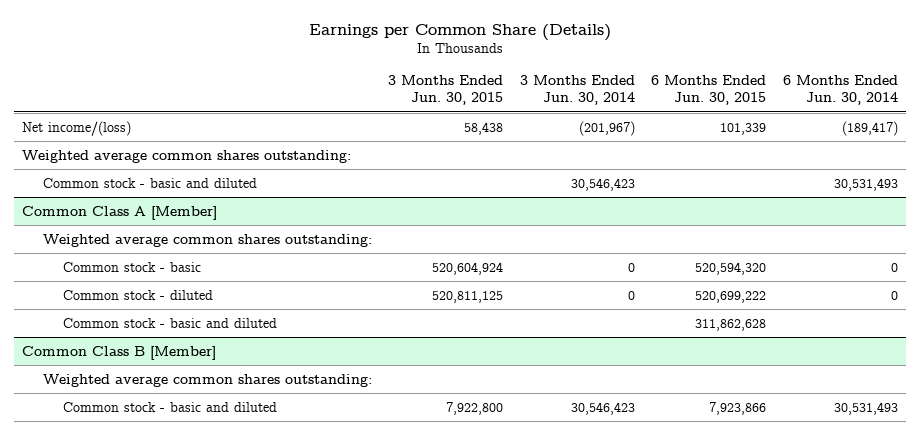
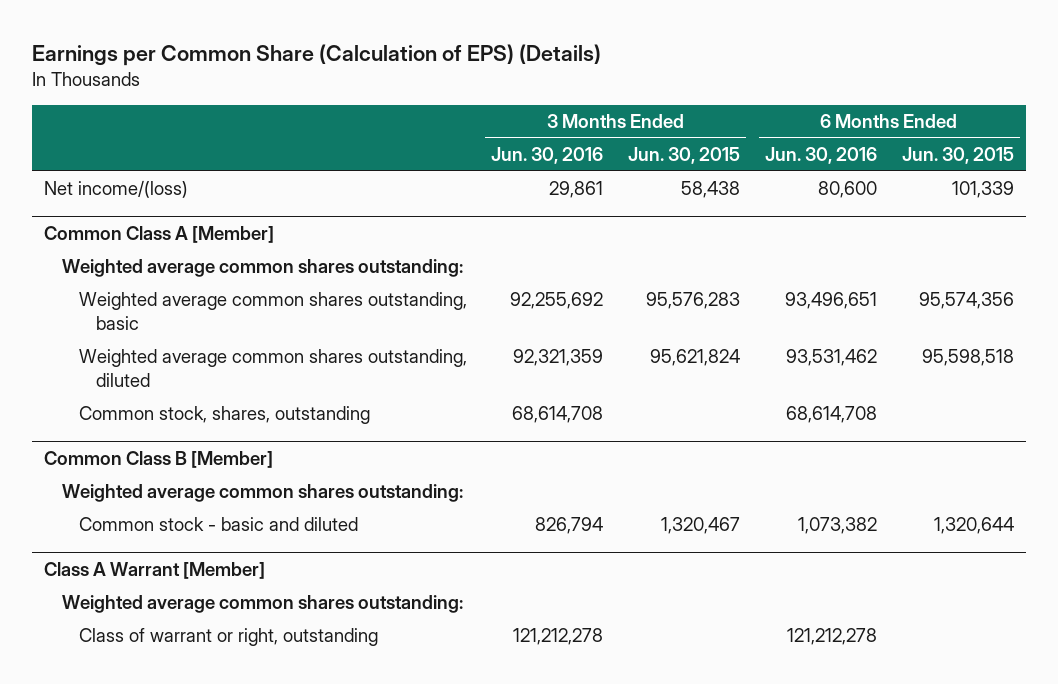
- Earnings per Common Share (Details)
+ Earnings per Common Share (Calculation of EPS) (Details)
- | 3 Months Ended Jun. 30, 2015 | 3 Months Ended Jun. 30, 2014 | 6 Months Ended Jun. 30, 2015 | 6 Months Ended Jun. 30, 2014
+ | 3 Months Ended Jun. 30, 2016 | 3 Months Ended Jun. 30, 2015 | 6 Months Ended Jun. 30, 2016 | 6 Months Ended Jun. 30, 2015
- Weighted average common shares outstanding:
- Common stock - basic and diluted | | 30,546,423 | | 30,531,493
@ Common Class A [Member]
- Common stock - basic | 520,604,924 | 0 | 520,594,320 | 0
- Common stock - diluted | 520,811,125 | 0 | 520,699,222 | 0
- Common stock - basic and diluted | | | 311,862,628 |
+ Weighted average common shares outstanding, basic | 92,255,692 | 95,576,283 | 93,496,651 | 95,574,356
+ Weighted average common shares outstanding, diluted | 92,321,359 | 95,621,824 | 93,531,462 | 95,598,518
+ Common stock, shares, outstanding | 68,614,708 | | 68,614,708 |
@ Common Class B [Member]
- Common stock - basic and diluted | 7,922,800 | 30,546,423 | 7,923,866 | 30,531,493
+ Common stock - basic and diluted | 826,794 | 1,320,467 | 1,073,382 | 1,320,644
+ Class A Warrant [Member]
+ Weighted average common shares outstanding:
+ Class of warrant or right, outstanding | 121,212,278 | | 121,212,278 |

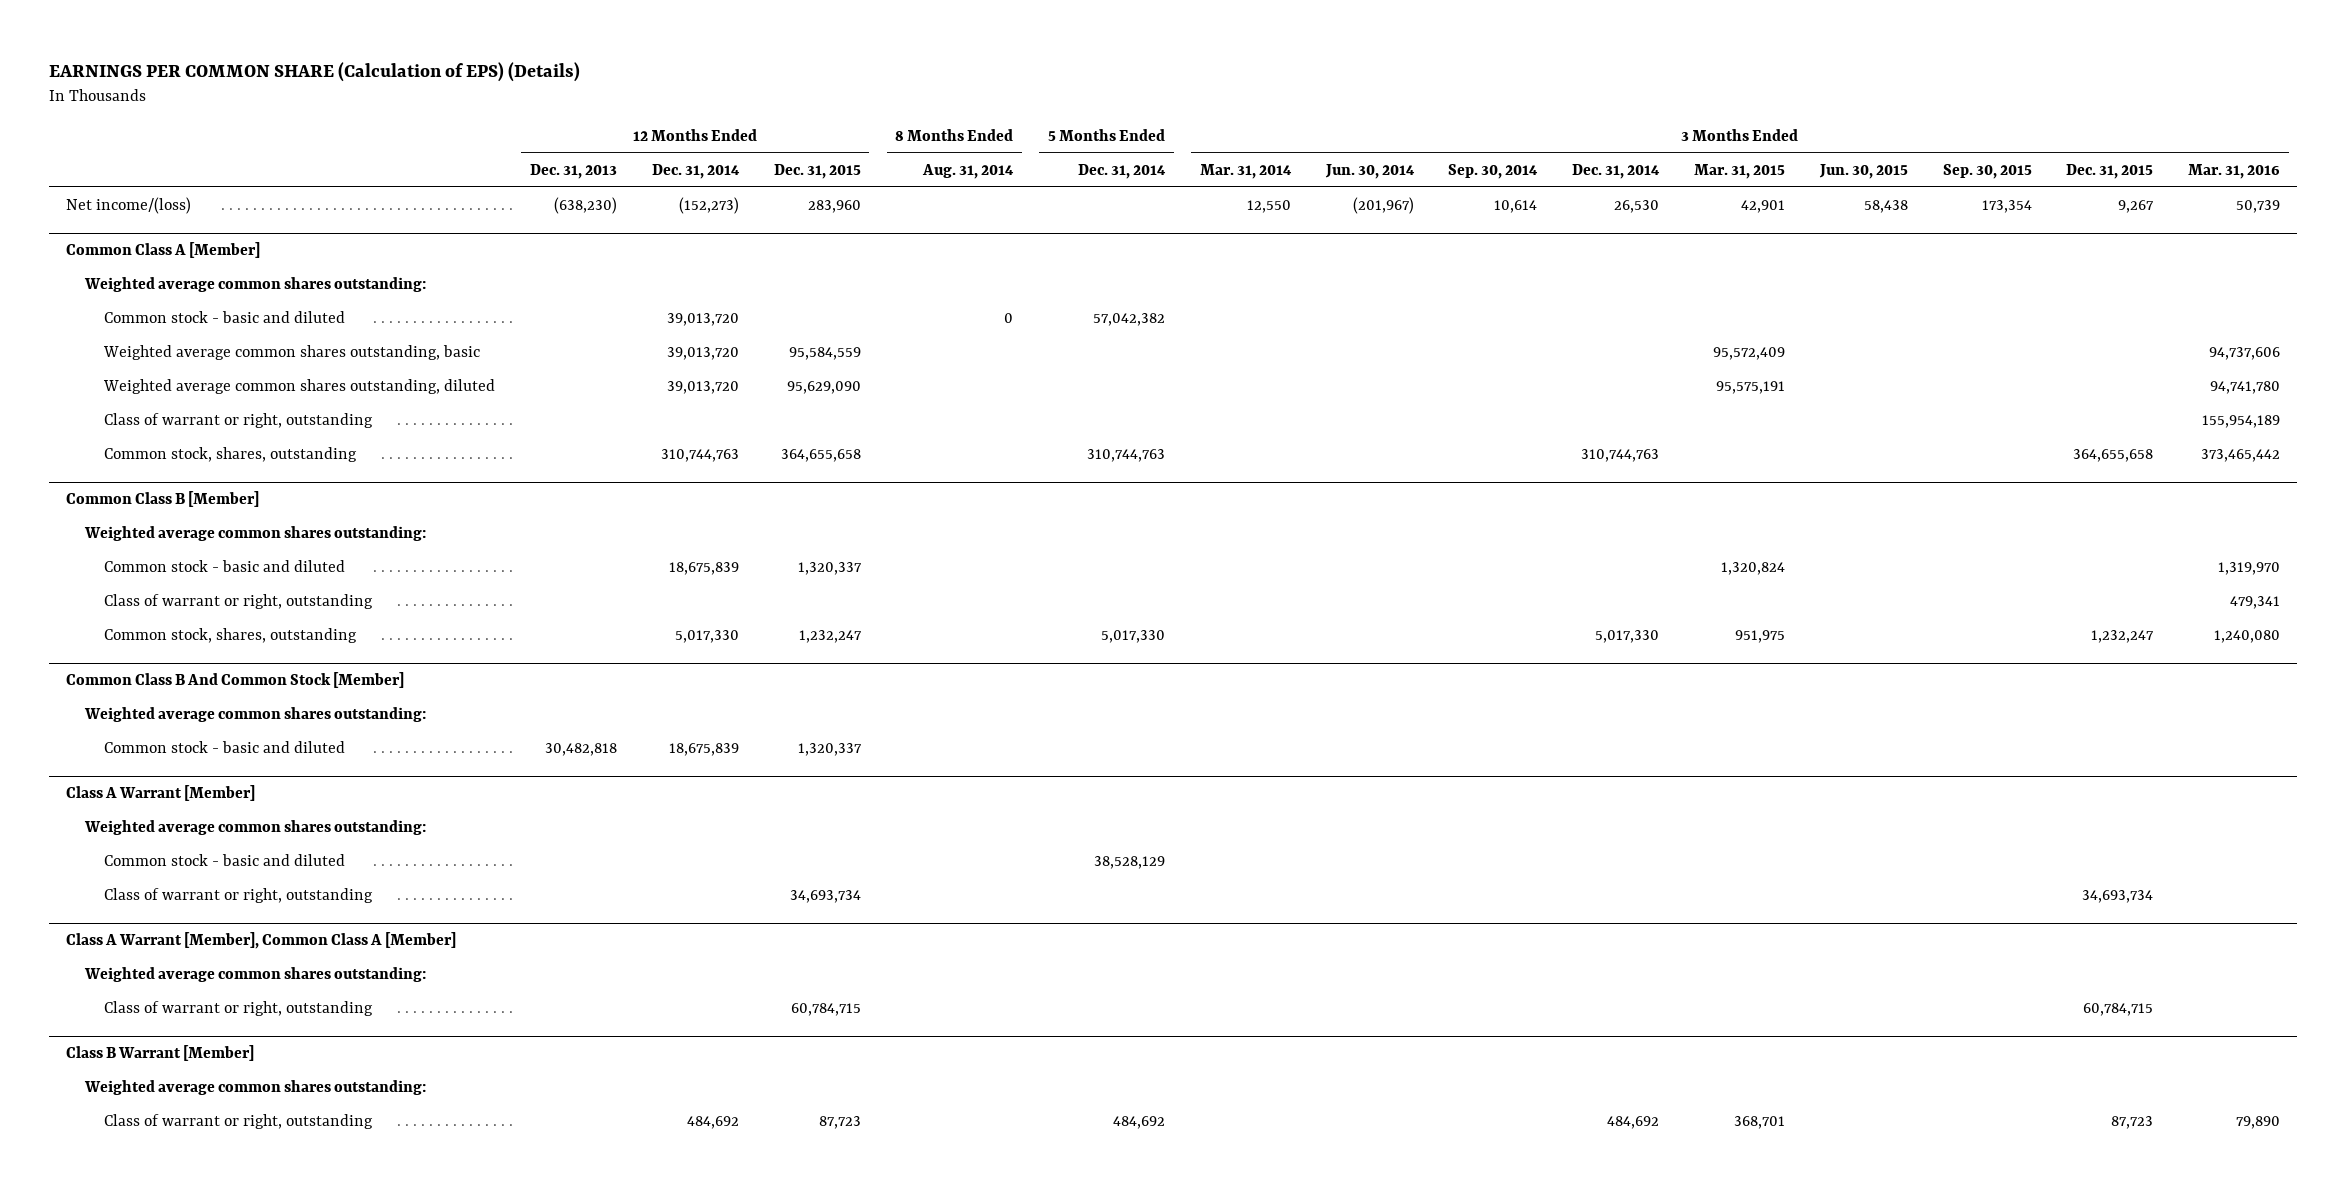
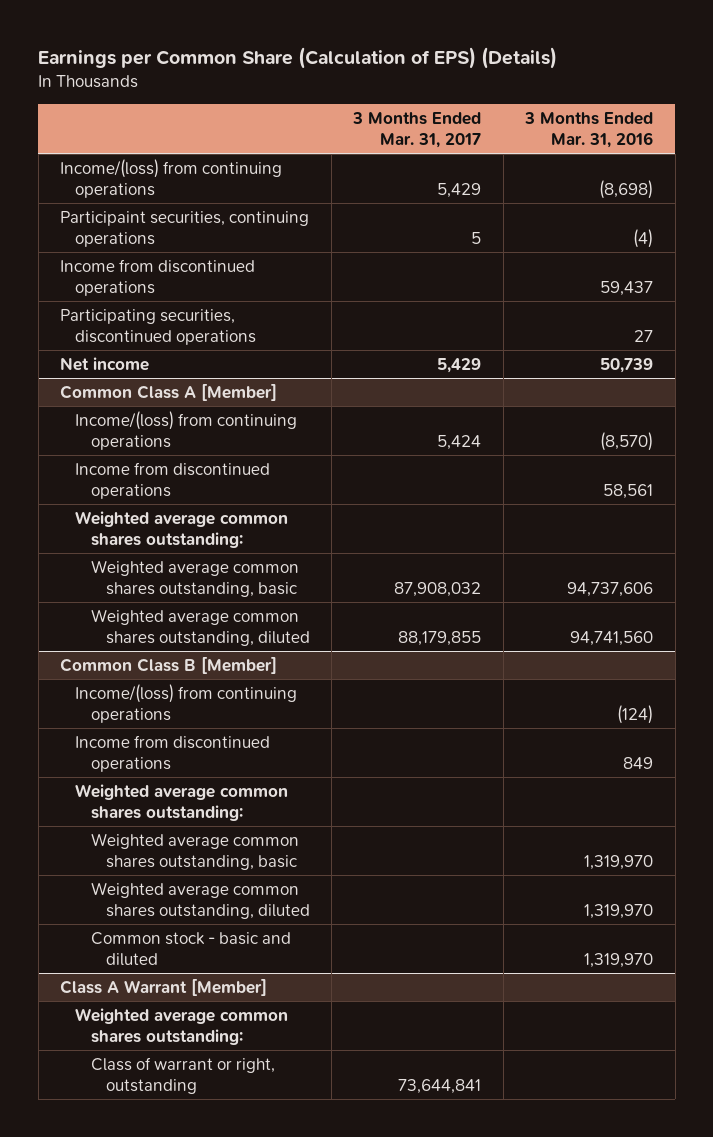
- EARNINGS PER COMMON SHARE (Calculation of EPS) (Details)
+ Earnings per Common Share (Calculation of EPS) (Details)
- | 12 Months Ended Dec. 31, 2013 | 12 Months Ended Dec. 31, 2014 | 12 Months Ended Dec. 31, 2015 | 8 Months Ended Aug. 31, 2014 | 5 Months Ended Dec. 31, 2014 | 3 Months Ended Mar. 31, 2014 | 3 Months Ended Jun. 30, 2014 | 3 Months Ended Sep. 30, 2014 | 3 Months Ended Dec. 31, 2014 | 3 Months Ended Mar. 31, 2015 | 3 Months Ended Jun. 30, 2015 | 3 Months Ended Sep. 30, 2015 | 3 Months Ended Dec. 31, 2015 | 3 Months Ended Mar. 31, 2016
+ | 3 Months Ended Mar. 31, 2017 | 3 Months Ended Mar. 31, 2016
- Net income/(loss) | (638,230) | (152,273) | 283,960 | | | 12,550 | (201,967) | 10,614 | 26,530 | 42,901 | 58,438 | 173,354 | 9,267 | 50,739
+ Income/(loss) from continuing operations | 5,429 | (8,698)
+ Participaint securities, continuing operations | 5 | (4)
+ Income from discontinued operations | | 59,437
+ Participating securities, discontinued operations | | 27
+ Net income | 5,429 | 50,739
@ Common Class A [Member]
+ Income/(loss) from continuing operations | 5,424 | (8,570)
+ Income from discontinued operations | | 58,561
- Common stock - basic and diluted | | 39,013,720 | | 0 | 57,042,382 | | | | | | | | |
- Weighted average common shares outstanding, diluted | | 39,013,720 | 95,629,090 | | | | | | | 95,575,191 | | | | 94,741,780
- Class of warrant or right, outstanding | | | | | | | | | | | | | | 155,954,189
- Common stock, shares, outstanding | | 310,744,763 | 364,655,658 | | 310,744,763 | | | | 310,744,763 | | | | 364,655,658 | 373,465,442
+ Weighted average common shares outstanding, diluted | 88,179,855 | 94,741,560
@ Common Class B [Member]
+ Income/(loss) from continuing operations | | (124)
+ Income from discontinued operations | | 849
+ Weighted average common shares outstanding, basic | | 1,319,970
+ Weighted average common shares outstanding, diluted | | 1,319,970
- Class of warrant or right, outstanding | | | | | | | | | | | | | | 479,341
- Common stock, shares, outstanding | | 5,017,330 | 1,232,247 | | 5,017,330 | | | | 5,017,330 | 951,975 | | | 1,232,247 | 1,240,080
- Common Class B And Common Stock [Member]
- Weighted average common shares outstanding:
- Common stock - basic and diluted | 30,482,818 | 18,675,839 | 1,320,337 | | | | | | | | | | |
@ Class A Warrant [Member]
- Common stock - basic and diluted | | | | | 38,528,129 | | | | | | | | |
- Class A Warrant [Member], Common Class A [Member]
- Weighted average common shares outstanding:
- Class of warrant or right, outstanding | | | 60,784,715 | | | | | | | | | | 60,784,715 |
- Class B Warrant [Member]
- Weighted average common shares outstanding:
- Class of warrant or right, outstanding | | 484,692 | 87,723 | | 484,692 | | | | 484,692 | 368,701 | | | 87,723 | 79,890

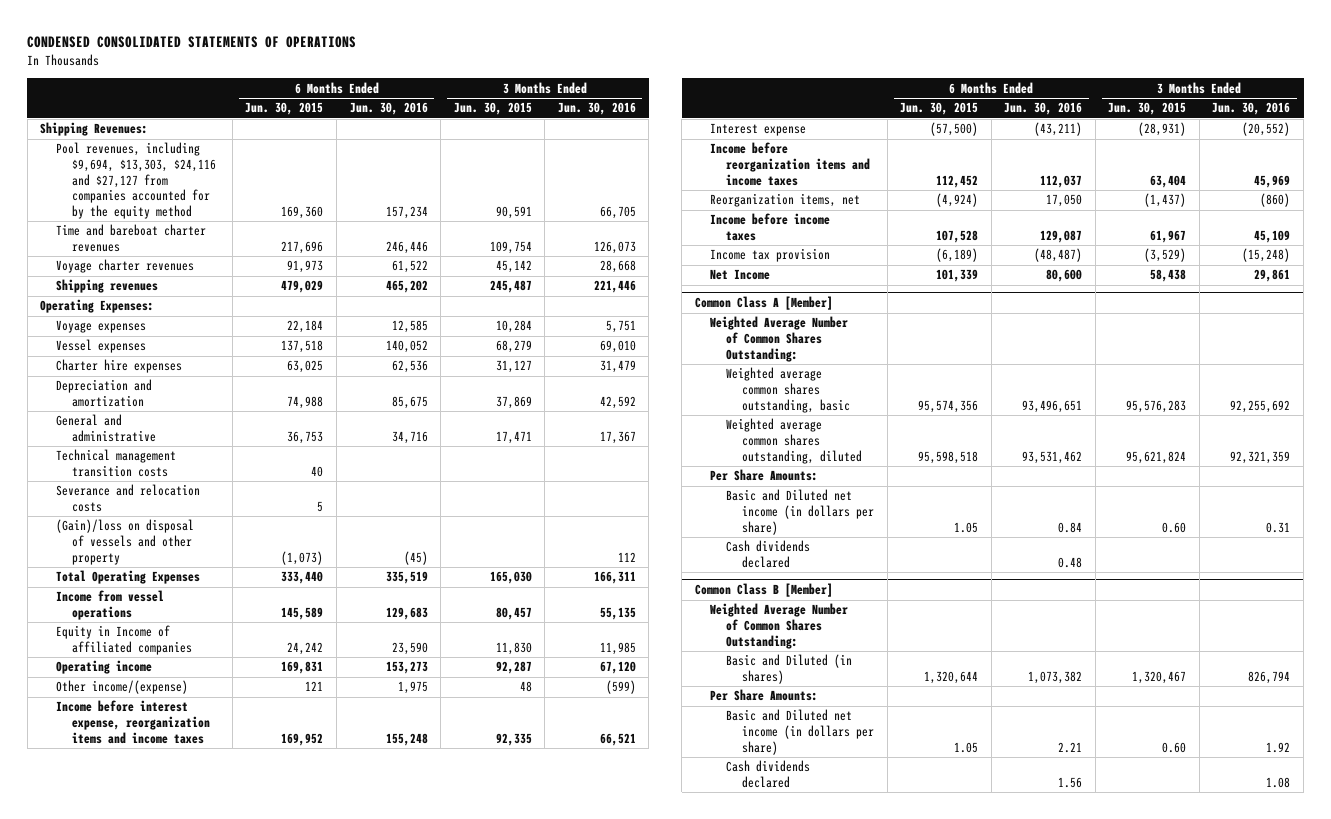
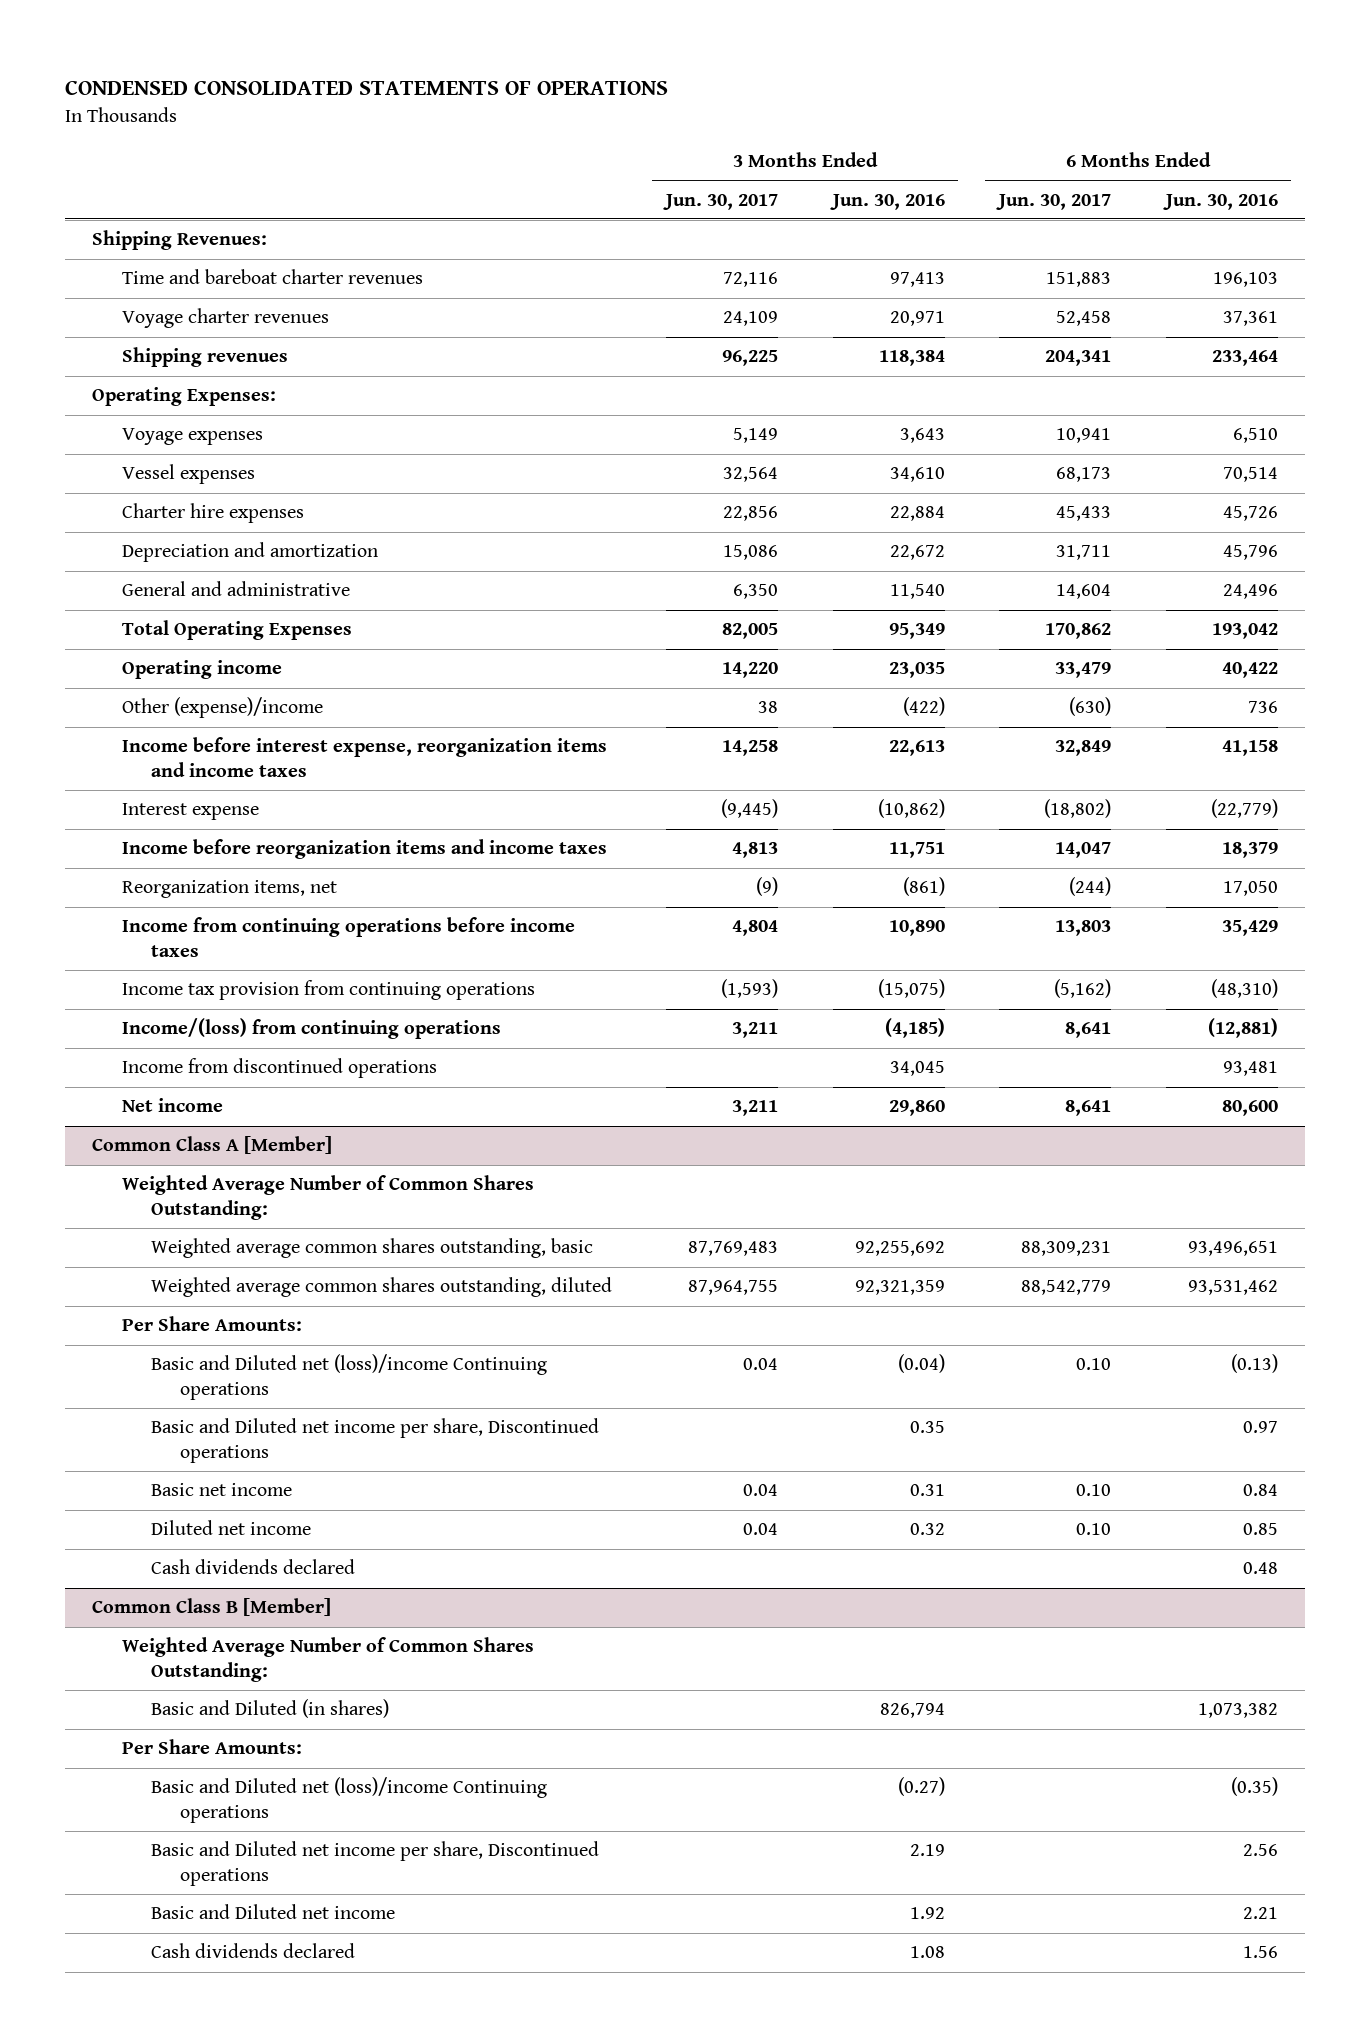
- | 6 Months Ended Jun. 30, 2015 | 6 Months Ended Jun. 30, 2016 | 3 Months Ended Jun. 30, 2015 | 3 Months Ended Jun. 30, 2016
+ | 3 Months Ended Jun. 30, 2017 | 3 Months Ended Jun. 30, 2016 | 6 Months Ended Jun. 30, 2017 | 6 Months Ended Jun. 30, 2016
- Pool revenues, including $9,694, $13,303, $24,116 and $27,127 from companies accounted for by the equity method | 169,360 | 157,234 | 90,591 | 66,705
- Time and bareboat charter revenues | 217,696 | 246,446 | 109,754 | 126,073
- Voyage charter revenues | 91,973 | 61,522 | 45,142 | 28,668
- Shipping revenues | 479,029 | 465,202 | 245,487 | 221,446
+ Time and bareboat charter revenues | 72,116 | 97,413 | 151,883 | 196,103
+ Voyage charter revenues | 24,109 | 20,971 | 52,458 | 37,361
+ Shipping revenues | 96,225 | 118,384 | 204,341 | 233,464
- Voyage expenses | 22,184 | 12,585 | 10,284 | 5,751
- Vessel expenses | 137,518 | 140,052 | 68,279 | 69,010
- Charter hire expenses | 63,025 | 62,536 | 31,127 | 31,479
- Depreciation and amortization | 74,988 | 85,675 | 37,869 | 42,592
- General and administrative | 36,753 | 34,716 | 17,471 | 17,367
- Technical management transition costs | 40 | | |
- Severance and relocation costs | 5 | | |
- (Gain)/loss on disposal of vessels and other property | (1,073) | (45) | | 112
- Total Operating Expenses | 333,440 | 335,519 | 165,030 | 166,311
- Income from vessel operations | 145,589 | 129,683 | 80,457 | 55,135
- Equity in Income of affiliated companies | 24,242 | 23,590 | 11,830 | 11,985
- Operating income | 169,831 | 153,273 | 92,287 | 67,120
- Other income/(expense) | 121 | 1,975 | 48 | (599)
- Income before interest expense, reorganization items and income taxes | 169,952 | 155,248 | 92,335 | 66,521
- Interest expense | (57,500) | (43,211) | (28,931) | (20,552)
- Income before reorganization items and income taxes | 112,452 | 112,037 | 63,404 | 45,969
- Reorganization items, net | (4,924) | 17,050 | (1,437) | (860)
- Income before income taxes | 107,528 | 129,087 | 61,967 | 45,109
- Income tax provision | (6,189) | (48,487) | (3,529) | (15,248)
- Net Income | 101,339 | 80,600 | 58,438 | 29,861
+ Voyage expenses | 5,149 | 3,643 | 10,941 | 6,510
+ Vessel expenses | 32,564 | 34,610 | 68,173 | 70,514
+ Charter hire expenses | 22,856 | 22,884 | 45,433 | 45,726
+ Depreciation and amortization | 15,086 | 22,672 | 31,711 | 45,796
+ General and administrative | 6,350 | 11,540 | 14,604 | 24,496
+ Total Operating Expenses | 82,005 | 95,349 | 170,862 | 193,042
+ Operating income | 14,220 | 23,035 | 33,479 | 40,422
+ Other (expense)/income | 38 | (422) | (630) | 736
+ Income before interest expense, reorganization items and income taxes | 14,258 | 22,613 | 32,849 | 41,158
+ Interest expense | (9,445) | (10,862) | (18,802) | (22,779)
+ Income before reorganization items and income taxes | 4,813 | 11,751 | 14,047 | 18,379
+ Reorganization items, net | (9) | (861) | (244) | 17,050
+ Income from continuing operations before income taxes | 4,804 | 10,890 | 13,803 | 35,429
+ Income tax provision from continuing operations | (1,593) | (15,075) | (5,162) | (48,310)
+ Income/(loss) from continuing operations | 3,211 | (4,185) | 8,641 | (12,881)
+ Income from discontinued operations | | 34,045 | | 93,481
+ Net income | 3,211 | 29,860 | 8,641 | 80,600
@ Common Class A [Member]
- Basic and Diluted net income (in dollars per share) | 1.05 | 0.84 | 0.60 | 0.31
+ Basic and Diluted net (loss)/income Continuing operations | 0.04 | (0.04) | 0.10 | (0.13)
+ Basic and Diluted net income per share, Discontinued operations | | 0.35 | | 0.97
+ Basic net income | 0.04 | 0.31 | 0.10 | 0.84
+ Diluted net income | 0.04 | 0.32 | 0.10 | 0.85
@ Common Class B [Member]
- Basic and Diluted net income (in dollars per share) | 1.05 | 2.21 | 0.60 | 1.92
+ Basic and Diluted net (loss)/income Continuing operations | | (0.27) | | (0.35)
+ Basic and Diluted net income per share, Discontinued operations | | 2.19 | | 2.56
+ Basic and Diluted net income | | 1.92 | | 2.21

